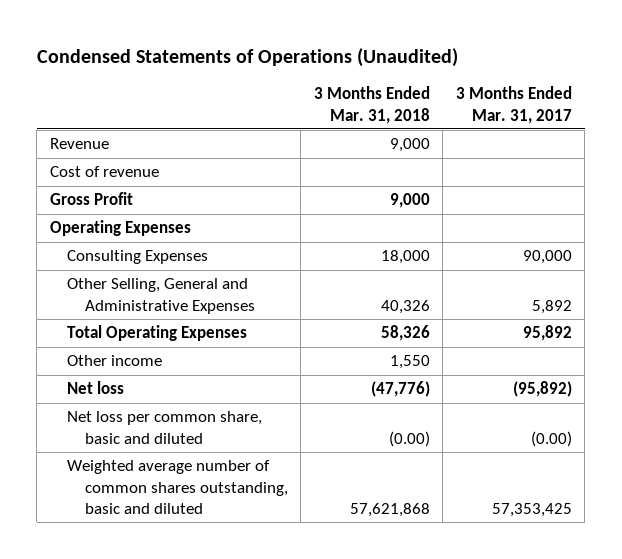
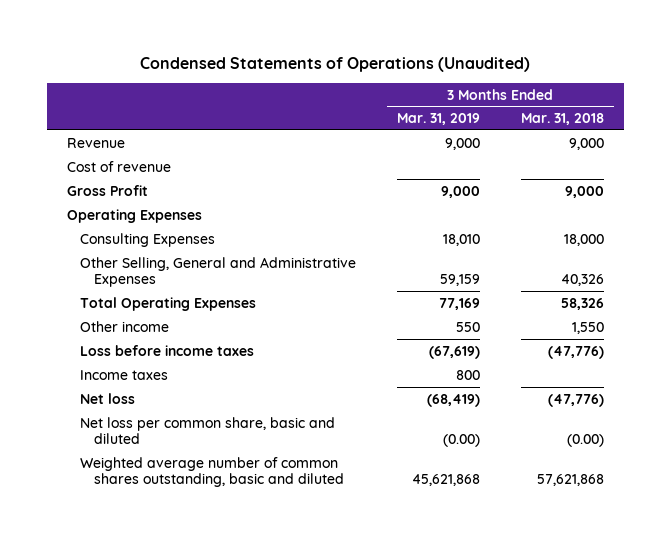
- | 3 Months Ended Mar. 31, 2018 | 3 Months Ended Mar. 31, 2017
+ | 3 Months Ended Mar. 31, 2019 | 3 Months Ended Mar. 31, 2018
+ Loss before income taxes | (67,619) | (47,776)
+ Income taxes | 800 |

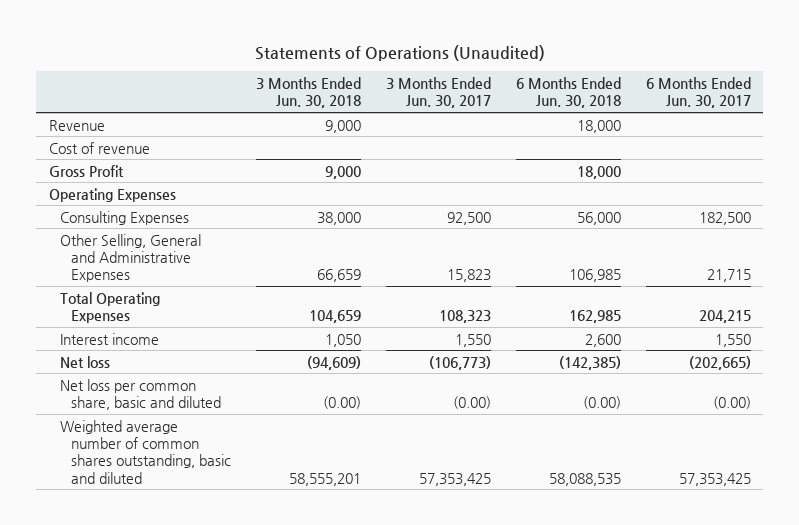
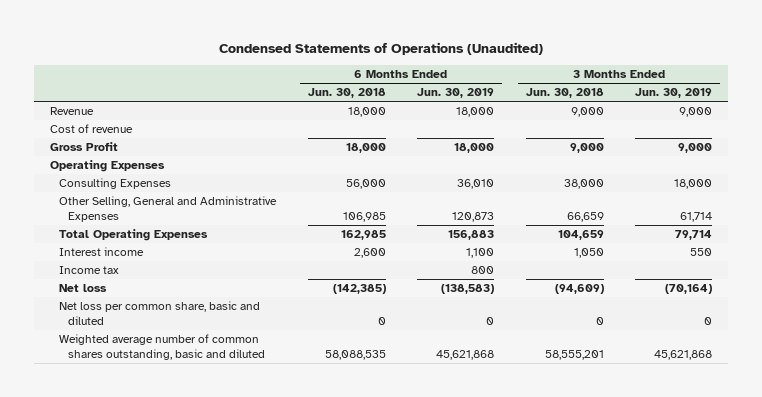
- Statements of Operations (Unaudited)
+ Condensed Statements of Operations (Unaudited)
- | 3 Months Ended Jun. 30, 2018 | 3 Months Ended Jun. 30, 2017 | 6 Months Ended Jun. 30, 2018 | 6 Months Ended Jun. 30, 2017
+ | 6 Months Ended Jun. 30, 2018 | 6 Months Ended Jun. 30, 2019 | 3 Months Ended Jun. 30, 2018 | 3 Months Ended Jun. 30, 2019
+ Income tax | | 800 | |
- Net loss per common share, basic and diluted | (0.00) | (0.00) | (0.00) | (0.00)
+ Net loss per common share, basic and diluted | 0 | 0 | 0 | 0

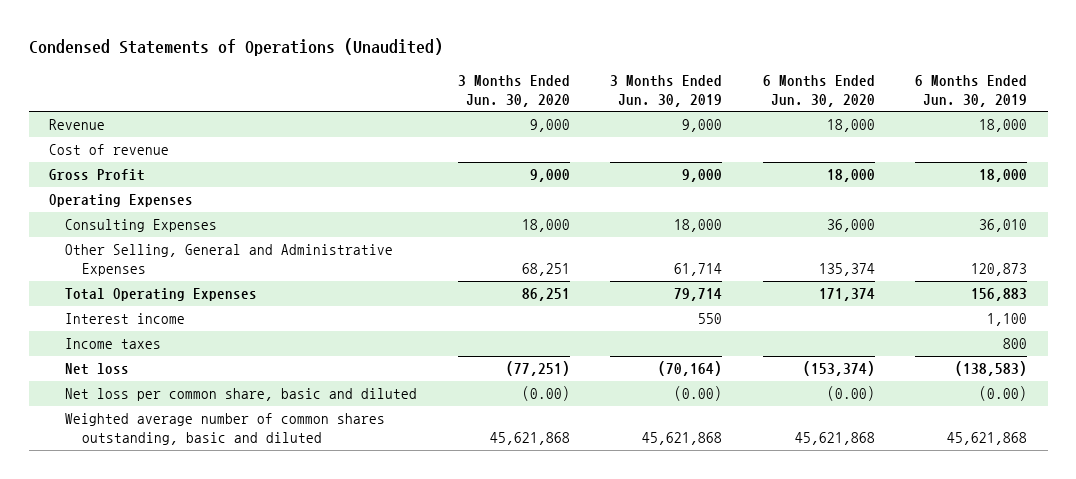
- | 6 Months Ended Jun. 30, 2018 | 6 Months Ended Jun. 30, 2019 | 3 Months Ended Jun. 30, 2018 | 3 Months Ended Jun. 30, 2019
+ | 3 Months Ended Jun. 30, 2020 | 3 Months Ended Jun. 30, 2019 | 6 Months Ended Jun. 30, 2020 | 6 Months Ended Jun. 30, 2019
- Income tax | | 800 | |
+ Income taxes | | | | 800
- Net loss per common share, basic and diluted | 0 | 0 | 0 | 0
+ Net loss per common share, basic and diluted | (0.00) | (0.00) | (0.00) | (0.00)

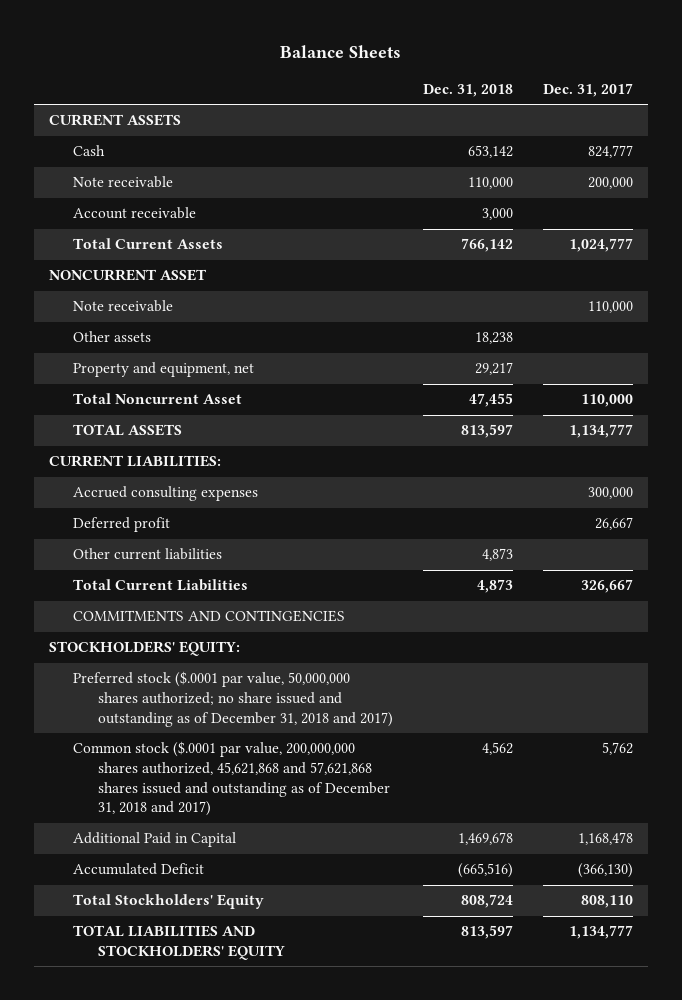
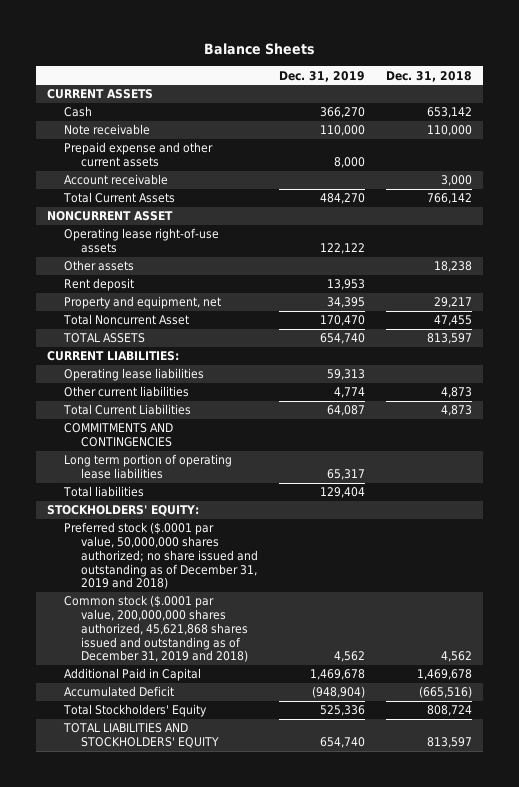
- | Dec. 31, 2018 | Dec. 31, 2017
+ | Dec. 31, 2019 | Dec. 31, 2018
+ Prepaid expense and other current assets | 8,000 |
- Note receivable | | 110,000
+ Operating lease right-of-use assets | 122,122 |
+ Rent deposit | 13,953 |
- Accrued consulting expenses | | 300,000
- Deferred profit | | 26,667
+ Operating lease liabilities | 59,313 |
+ Long term portion of operating lease liabilities | 65,317 |
+ Total liabilities | 129,404 |
- Preferred stock ($.0001 par value, 50,000,000 shares authorized; no share issued and outstanding as of December 31, 2018 and 2017)
- Common stock ($.0001 par value, 200,000,000 shares authorized, 45,621,868 and 57,621,868 shares issued and outstanding as of December 31, 2018 and 2017) | 4,562 | 5,762
+ Preferred stock ($.0001 par value, 50,000,000 shares authorized; no share issued and outstanding as of December 31, 2019 and 2018)
+ Common stock ($.0001 par value, 200,000,000 shares authorized, 45,621,868 shares issued and outstanding as of December 31, 2019 and 2018) | 4,562 | 4,562

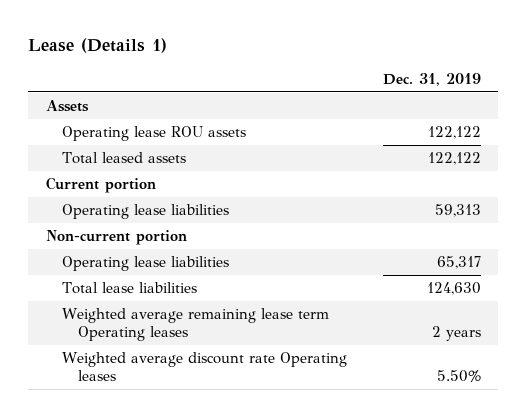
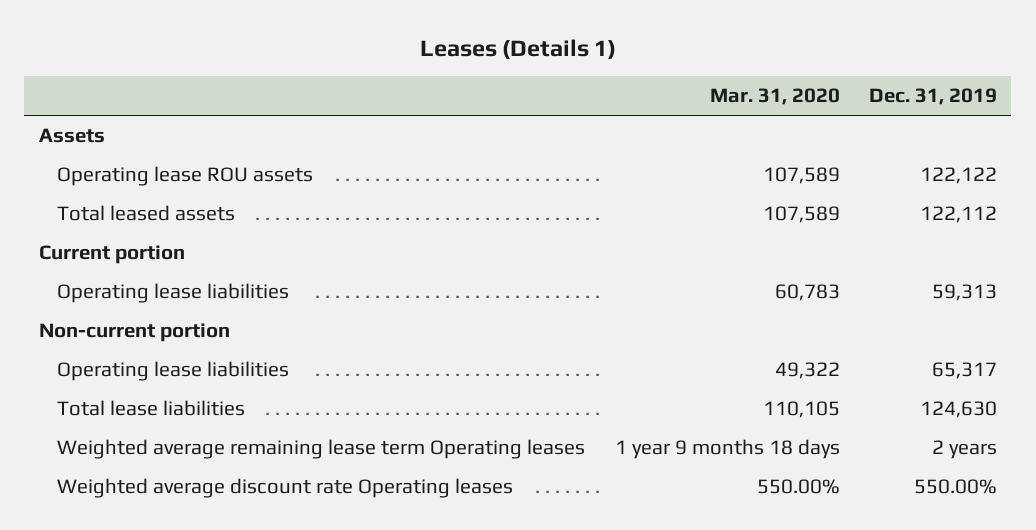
- Lease (Details 1)
+ Leases (Details 1)
- | Dec. 31, 2019
+ | Mar. 31, 2020 | Dec. 31, 2019
- Total leased assets | 122,122
+ Total leased assets | 107,589 | 122,112
- Weighted average discount rate Operating leases | 5.50%
+ Weighted average discount rate Operating leases | 550.00% | 550.00%

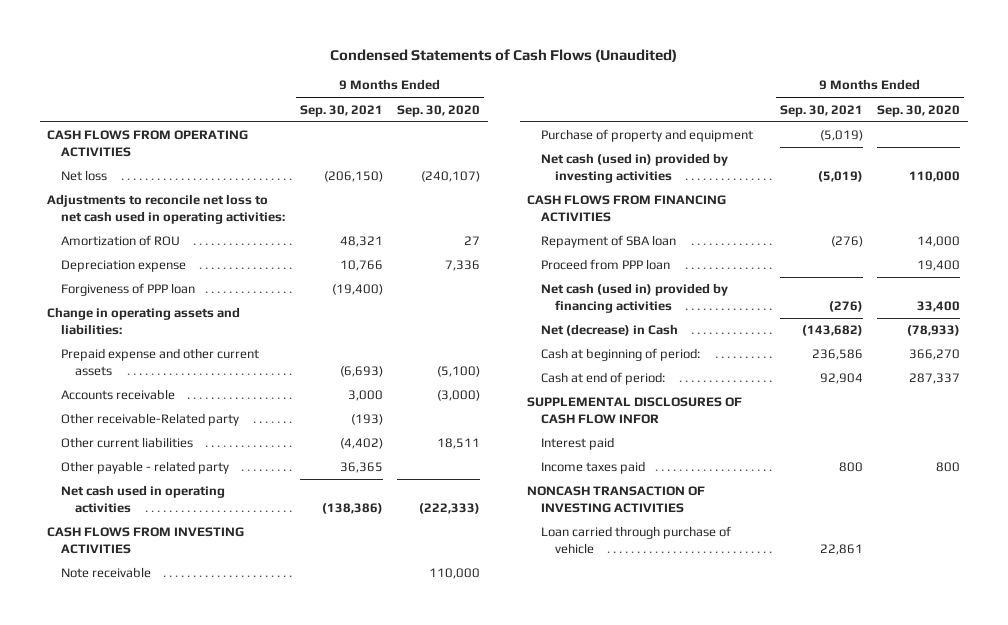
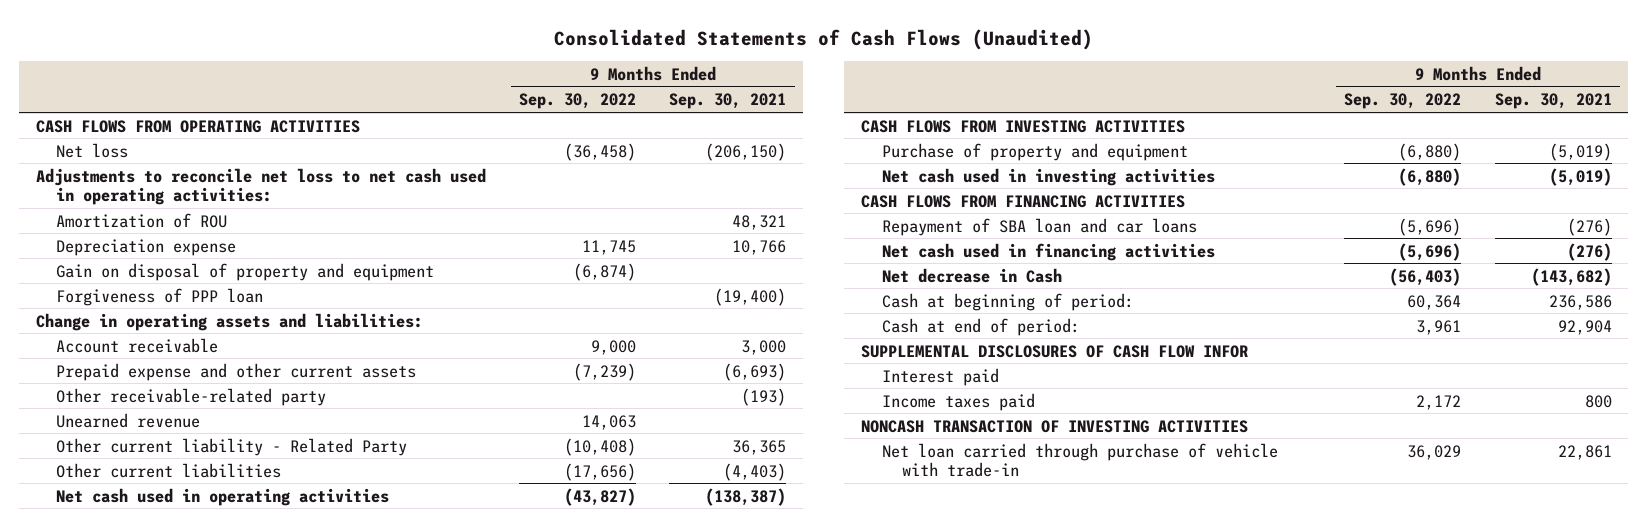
- Condensed Statements of Cash Flows (Unaudited)
+ Consolidated Statements of Cash Flows (Unaudited)
- | 9 Months Ended Sep. 30, 2021 | 9 Months Ended Sep. 30, 2020
+ | 9 Months Ended Sep. 30, 2022 | 9 Months Ended Sep. 30, 2021
+ Gain on disposal of property and equipment | (6,874) |
+ Account receivable | 9,000 | 3,000
- Accounts receivable | 3,000 | (3,000)
- Other receivable-Related party | (193) |
- Other current liabilities | (4,402) | 18,511
- Other payable - related party | 36,365 |
- Net cash used in operating activities | (138,386) | (222,333)
+ Other receivable-related party | | (193)
+ Unearned revenue | 14,063 |
+ Other current liability - Related Party | (10,408) | 36,365
+ Other current liabilities | (17,656) | (4,403)
+ Net cash used in operating activities | (43,827) | (138,387)
- Note receivable | | 110,000
- Net cash (used in) provided by investing activities | (5,019) | 110,000
+ Net cash used in investing activities | (6,880) | (5,019)
- Repayment of SBA loan | (276) | 14,000
- Proceed from PPP loan | | 19,400
- Net cash (used in) provided by financing activities | (276) | 33,400
- Net (decrease) in Cash | (143,682) | (78,933)
+ Repayment of SBA loan and car loans | (5,696) | (276)
+ Net cash used in financing activities | (5,696) | (276)
+ Net decrease in Cash | (56,403) | (143,682)
- Loan carried through purchase of vehicle | 22,861 |
+ Net loan carried through purchase of vehicle with trade-in | 36,029 | 22,861

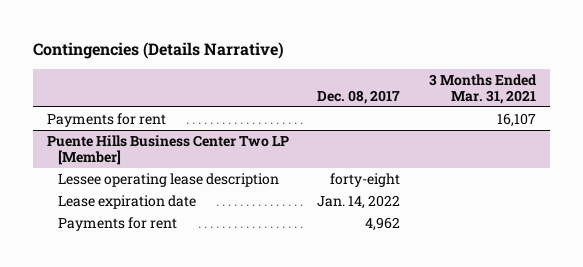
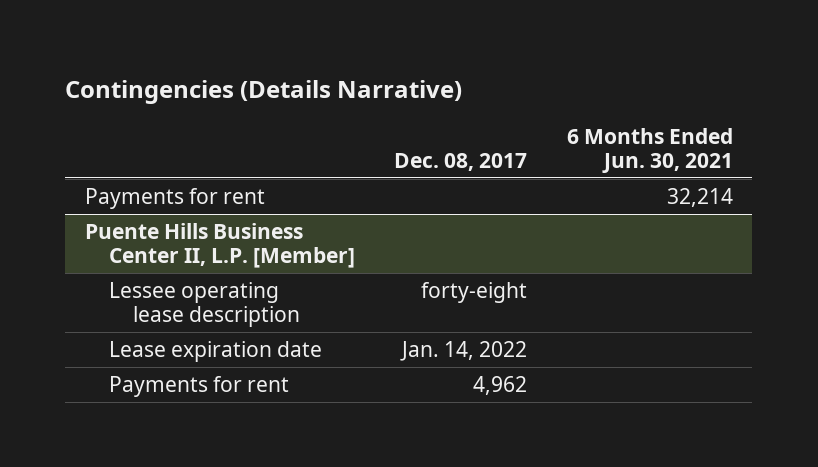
- | Dec. 08, 2017 | 3 Months Ended Mar. 31, 2021
+ | Dec. 08, 2017 | 6 Months Ended Jun. 30, 2021
- Puente Hills Business Center Two LP [Member]
+ Puente Hills Business Center II, L.P. [Member]

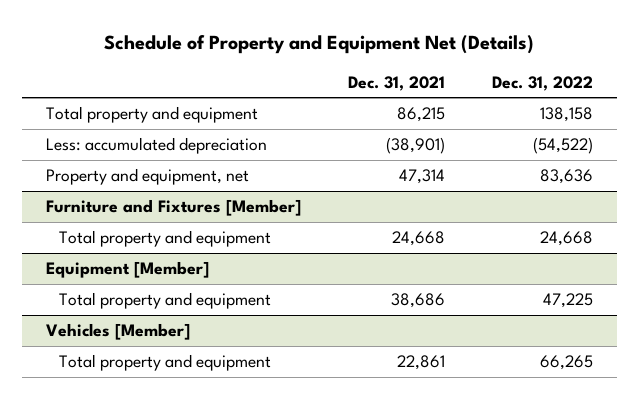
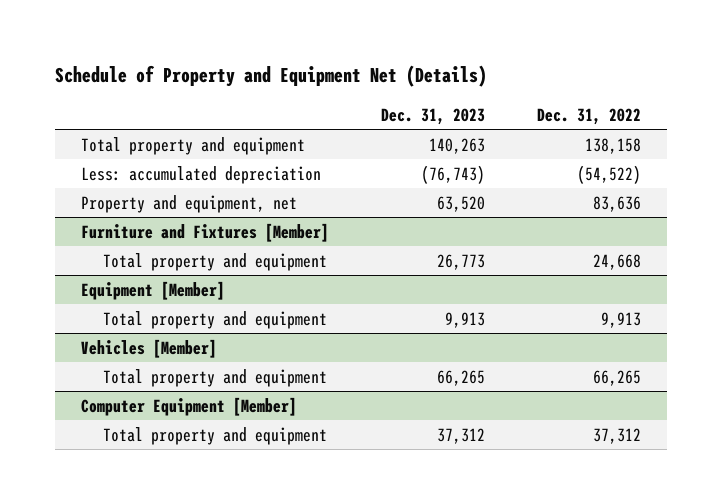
- | Dec. 31, 2021 | Dec. 31, 2022
+ | Dec. 31, 2023 | Dec. 31, 2022
@ Equipment [Member]
- Total property and equipment | 38,686 | 47,225
+ Total property and equipment | 9,913 | 9,913
+ Computer Equipment [Member]
+ Total property and equipment | 37,312 | 37,312

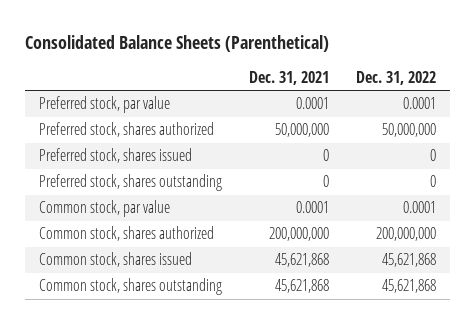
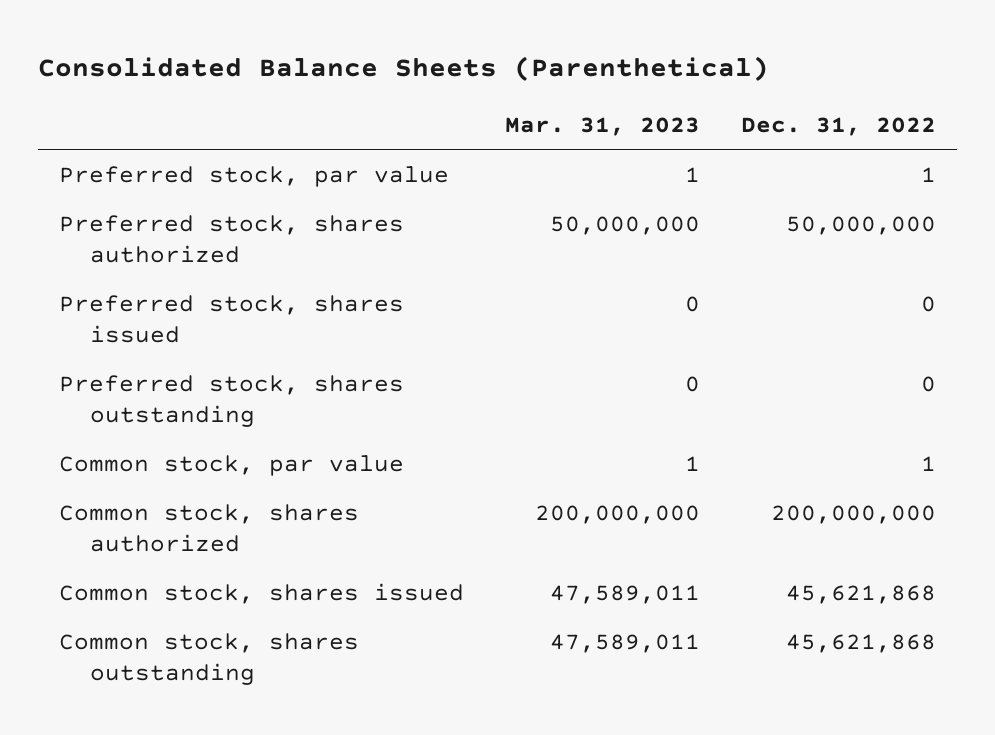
- | Dec. 31, 2021 | Dec. 31, 2022
+ | Mar. 31, 2023 | Dec. 31, 2022
- Preferred stock, par value | 0.0001 | 0.0001
+ Preferred stock, par value | 1 | 1
- Common stock, par value | 0.0001 | 0.0001
+ Common stock, par value | 1 | 1

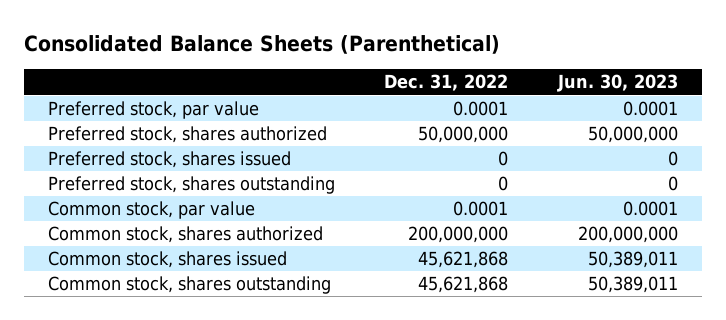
- | Mar. 31, 2023 | Dec. 31, 2022
+ | Dec. 31, 2022 | Jun. 30, 2023
- Preferred stock, par value | 1 | 1
+ Preferred stock, par value | 0.0001 | 0.0001
- Common stock, par value | 1 | 1
+ Common stock, par value | 0.0001 | 0.0001

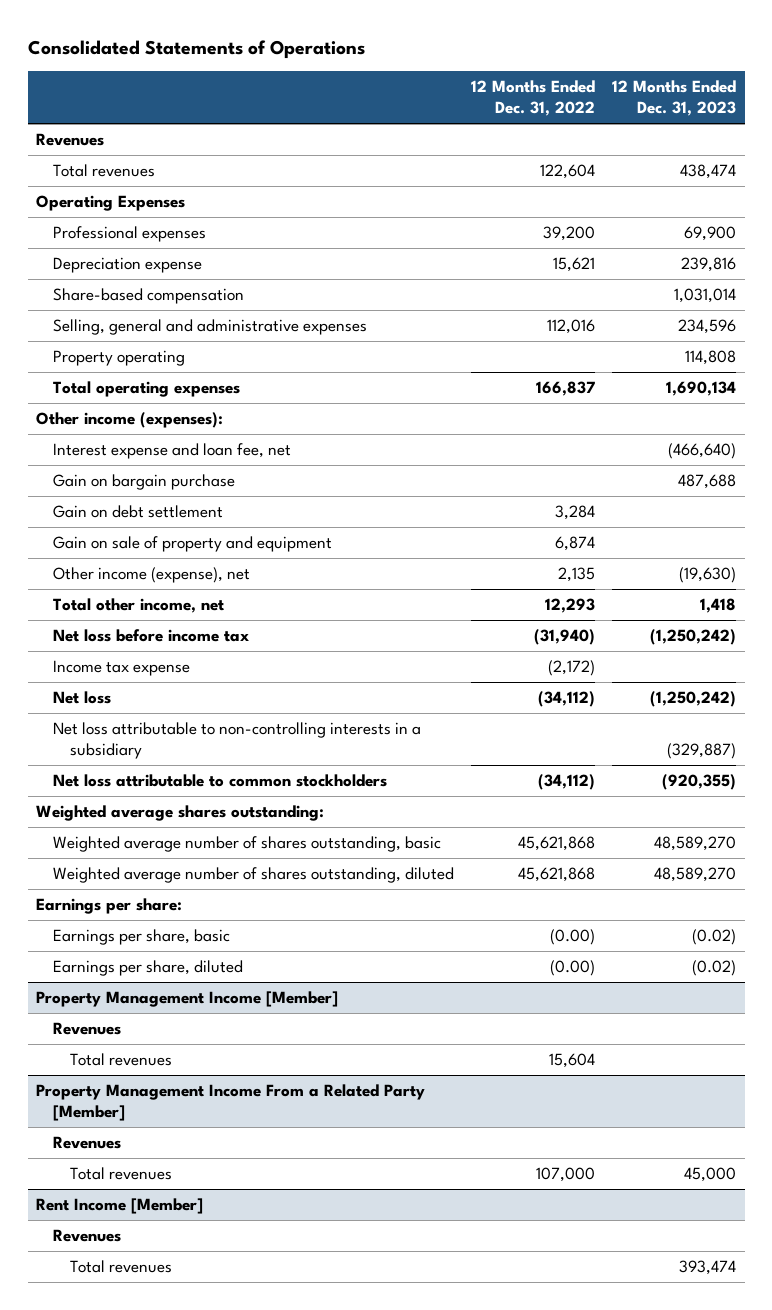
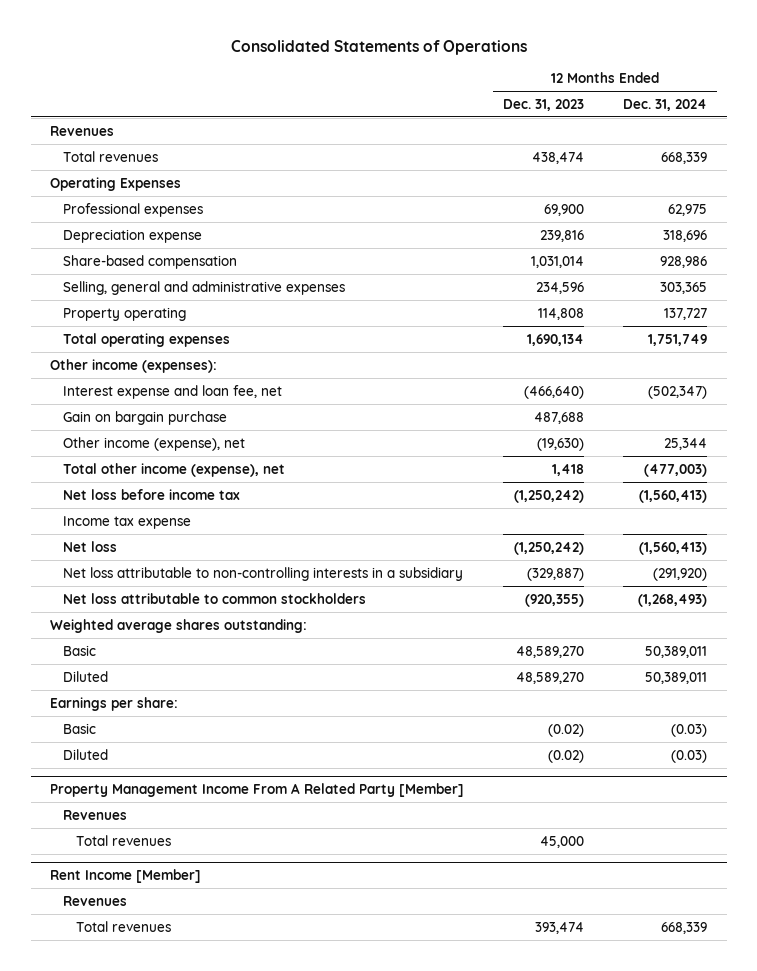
- | 12 Months Ended Dec. 31, 2022 | 12 Months Ended Dec. 31, 2023
+ | 12 Months Ended Dec. 31, 2023 | 12 Months Ended Dec. 31, 2024
- Gain on debt settlement | 3,284 |
- Gain on sale of property and equipment | 6,874 |
- Total other income, net | 12,293 | 1,418
+ Total other income (expense), net | 1,418 | (477,003)
- Weighted average number of shares outstanding, basic | 45,621,868 | 48,589,270
- Weighted average number of shares outstanding, diluted | 45,621,868 | 48,589,270
+ Basic | 48,589,270 | 50,389,011
+ Diluted | 48,589,270 | 50,389,011
- Earnings per share, basic | (0.00) | (0.02)
- Earnings per share, diluted | (0.00) | (0.02)
- Property Management Income [Member]
- Revenues
- Total revenues | 15,604 |
- Property Management Income From a Related Party [Member]
+ Basic | (0.02) | (0.03)
+ Diluted | (0.02) | (0.03)
+ Property Management Income From A Related Party [Member]

